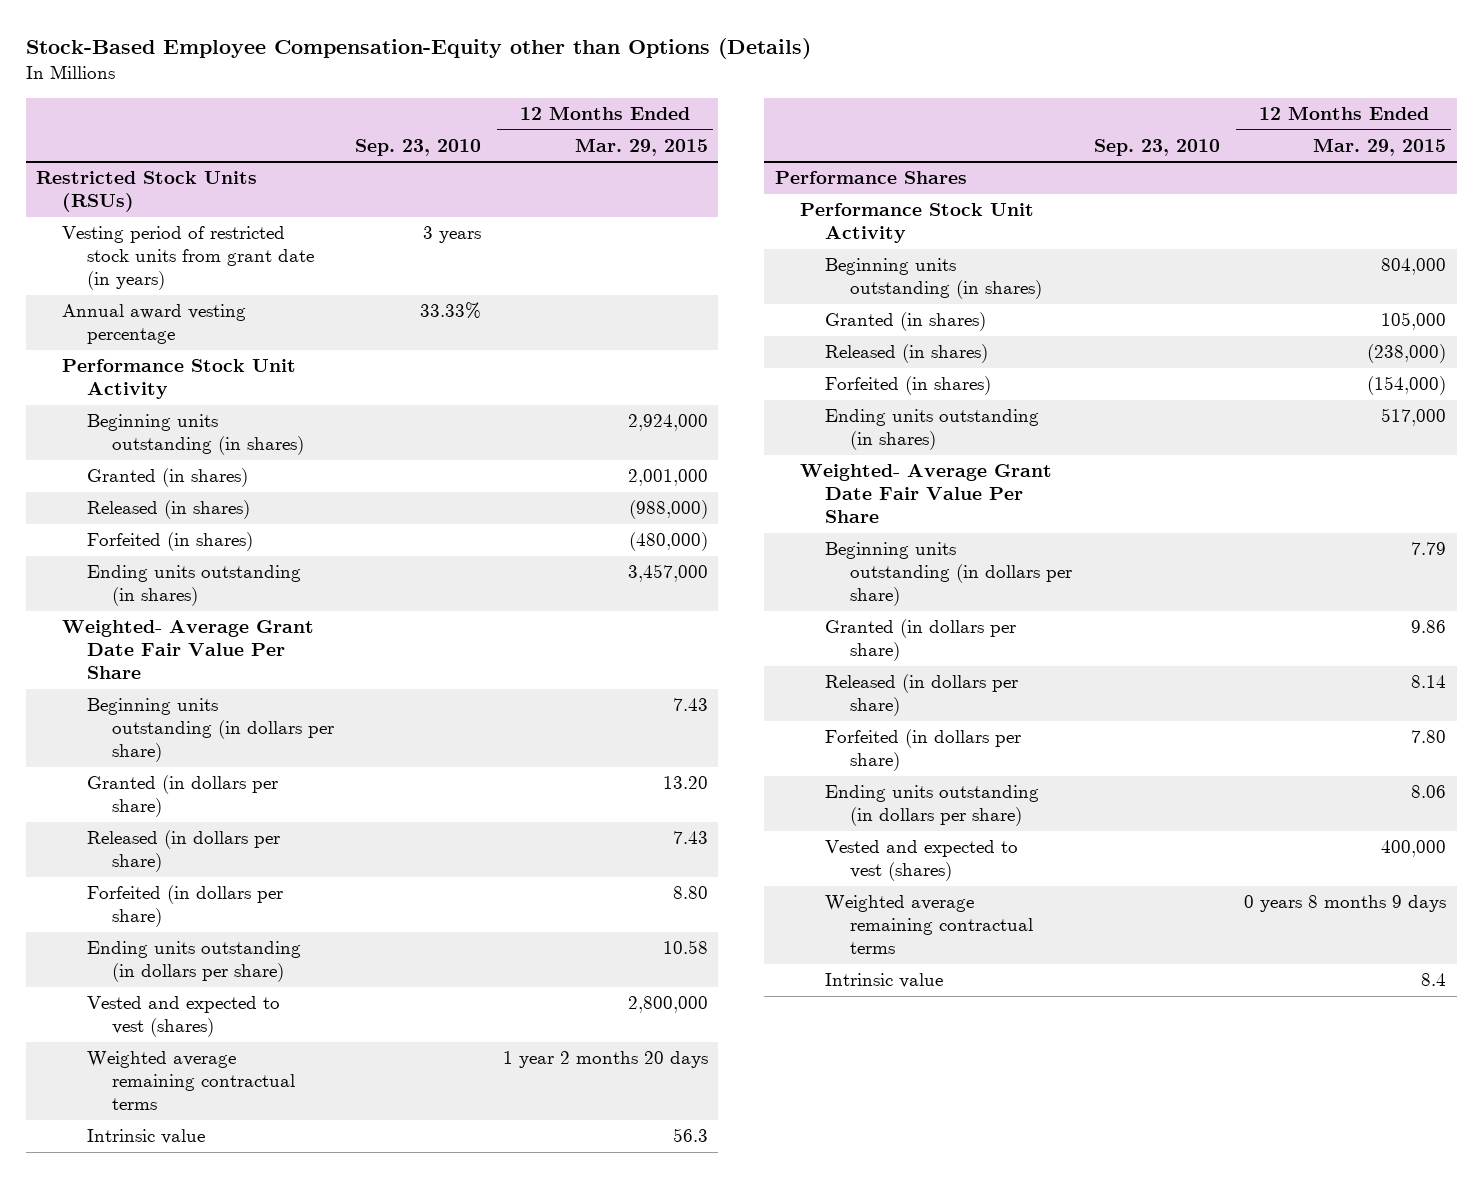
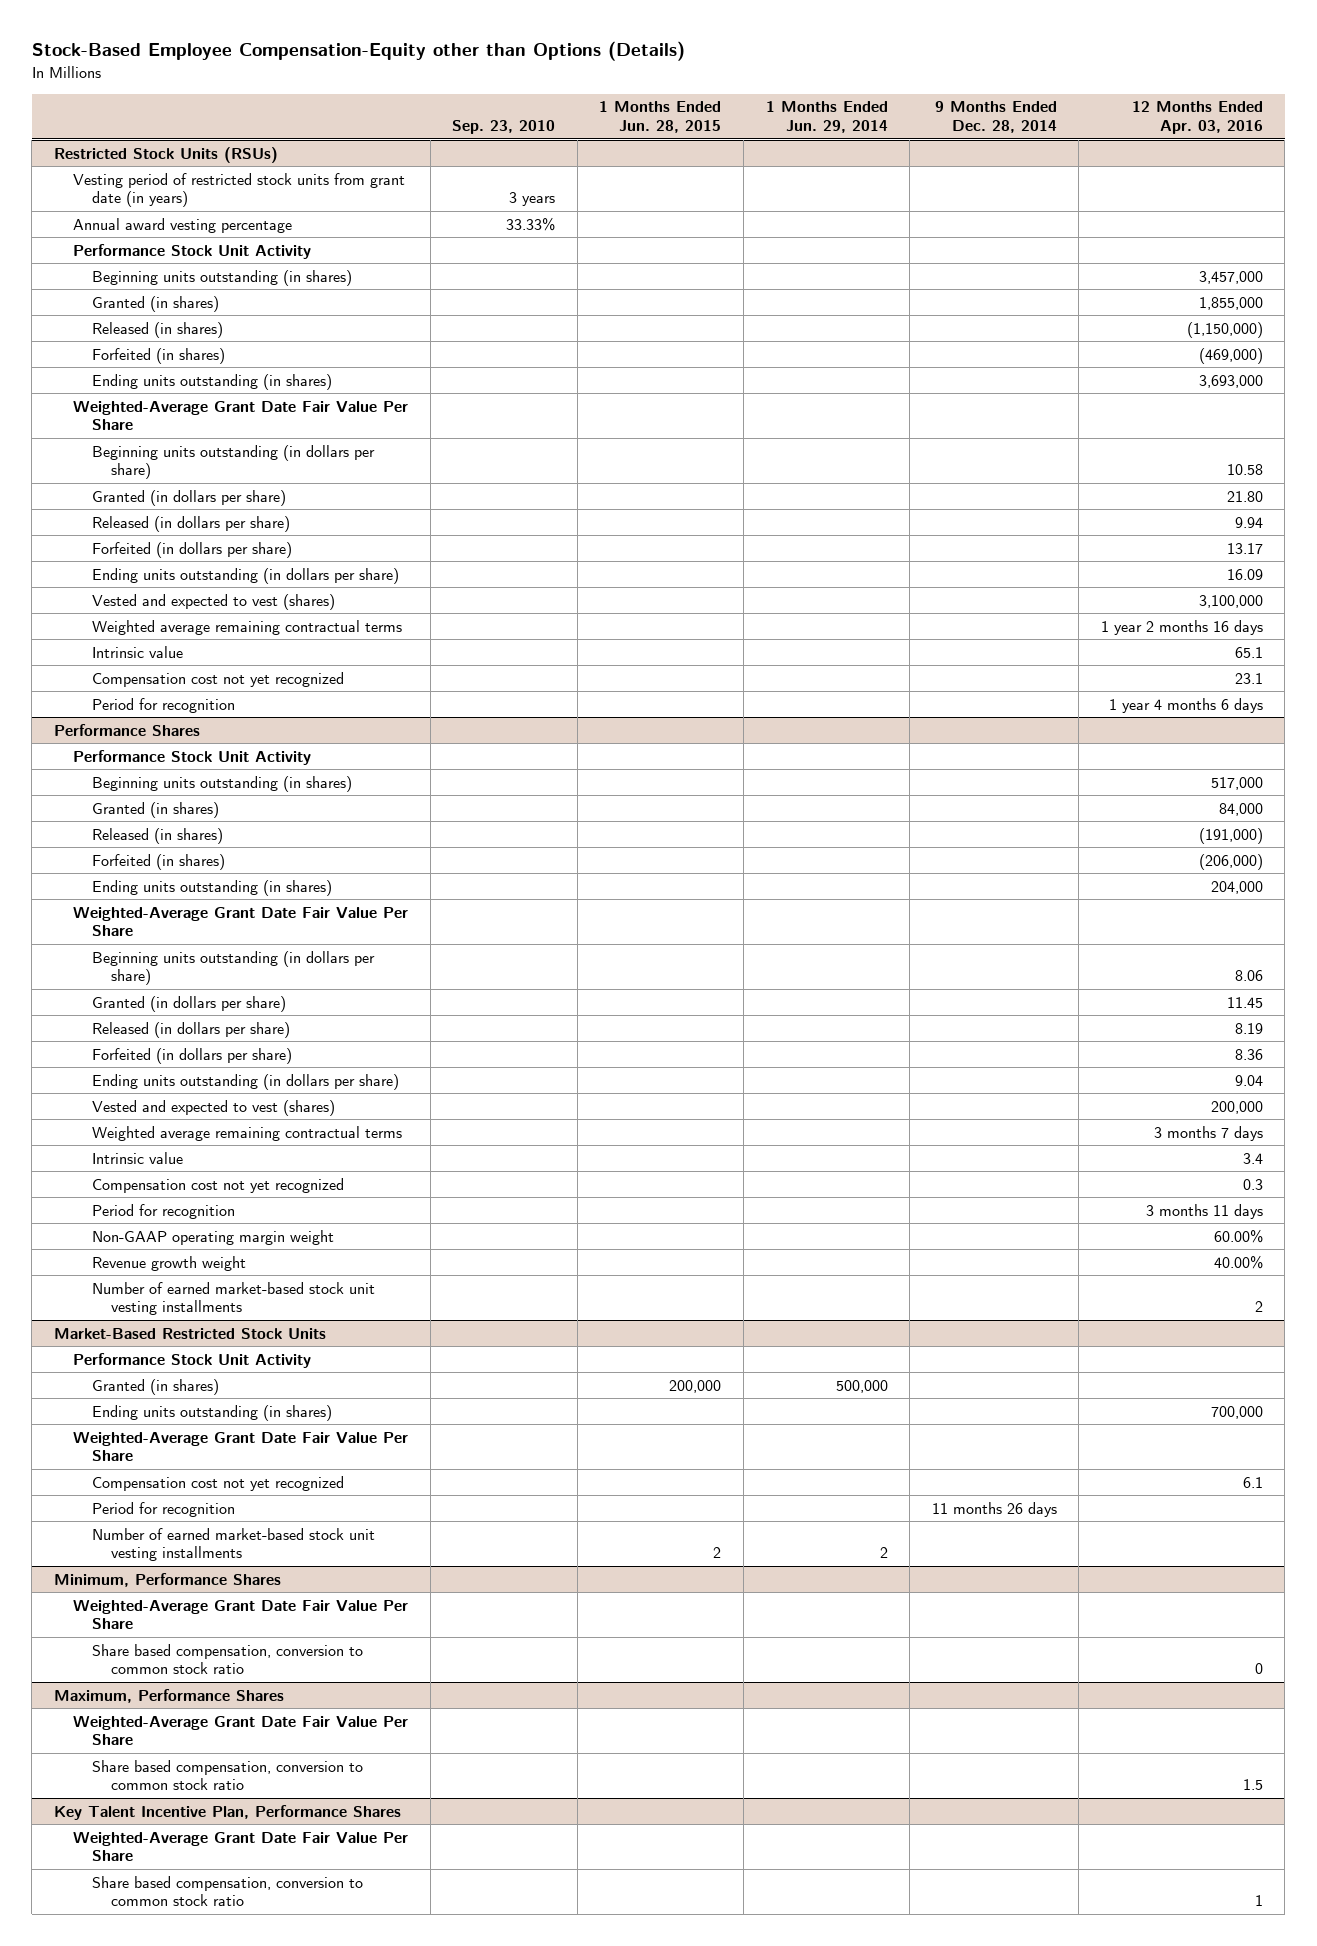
- | Sep. 23, 2010 | 12 Months Ended Mar. 29, 2015
+ | Sep. 23, 2010 | 1 Months Ended Jun. 28, 2015 | 1 Months Ended Jun. 29, 2014 | 9 Months Ended Dec. 28, 2014 | 12 Months Ended Apr. 03, 2016
@ Restricted Stock Units (RSUs)
- Weighted- Average Grant Date Fair Value Per Share
+ Weighted-Average Grant Date Fair Value Per Share
+ Compensation cost not yet recognized | | | | | 23.1
+ Period for recognition | | | | | 1 year 4 months 6 days
@ Performance Shares
- Weighted- Average Grant Date Fair Value Per Share
+ Weighted-Average Grant Date Fair Value Per Share
+ Compensation cost not yet recognized | | | | | 0.3
+ Period for recognition | | | | | 3 months 11 days
+ Non-GAAP operating margin weight | | | | | 60.00%
+ Revenue growth weight | | | | | 40.00%
+ Number of earned market-based stock unit vesting installments | | | | | 2
+ Market-Based Restricted Stock Units
+ Performance Stock Unit Activity
+ Granted (in shares) | | 200,000 | 500,000 | |
+ Ending units outstanding (in shares) | | | | | 700,000
+ Weighted-Average Grant Date Fair Value Per Share
+ Compensation cost not yet recognized | | | | | 6.1
+ Period for recognition | | | | 11 months 26 days |
+ Number of earned market-based stock unit vesting installments | | 2 | 2 | |
+ Minimum, Performance Shares
+ Weighted-Average Grant Date Fair Value Per Share
+ Share based compensation, conversion to common stock ratio | | | | | 0
+ Maximum, Performance Shares
+ Weighted-Average Grant Date Fair Value Per Share
+ Share based compensation, conversion to common stock ratio | | | | | 1.5
+ Key Talent Incentive Plan, Performance Shares
+ Weighted-Average Grant Date Fair Value Per Share
+ Share based compensation, conversion to common stock ratio | | | | | 1

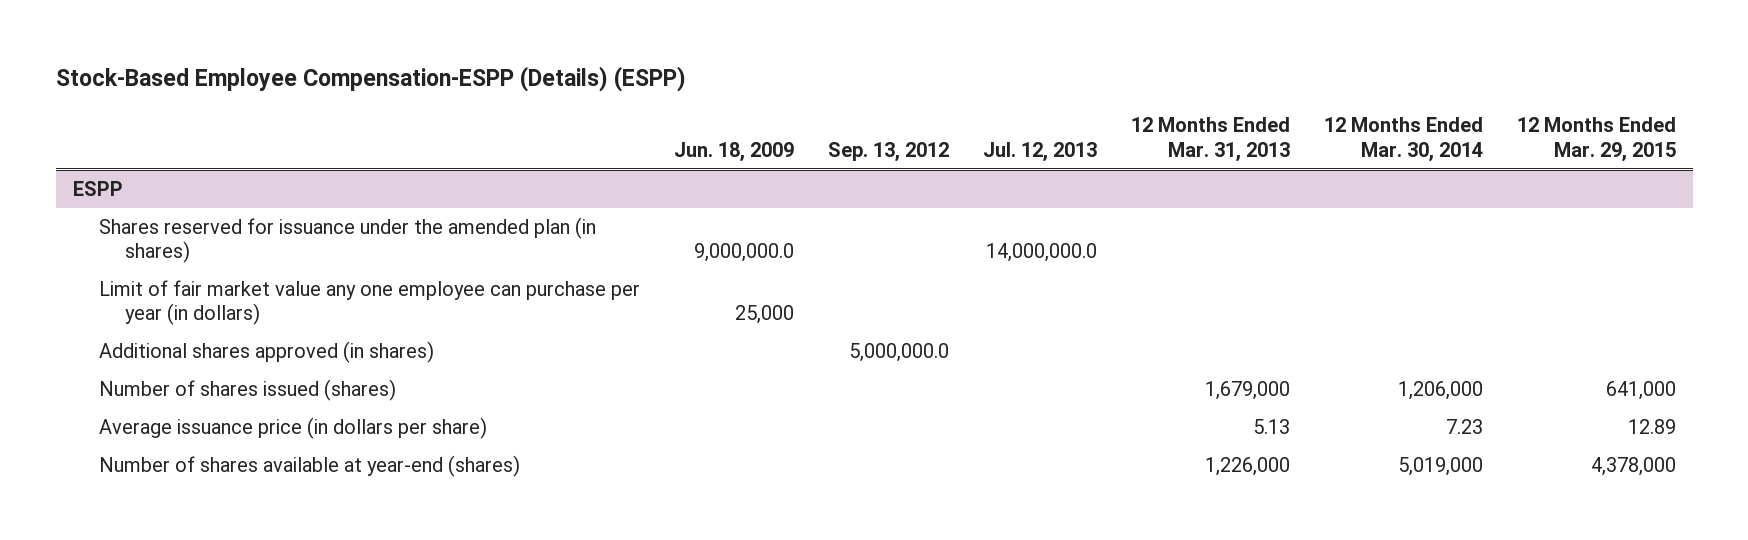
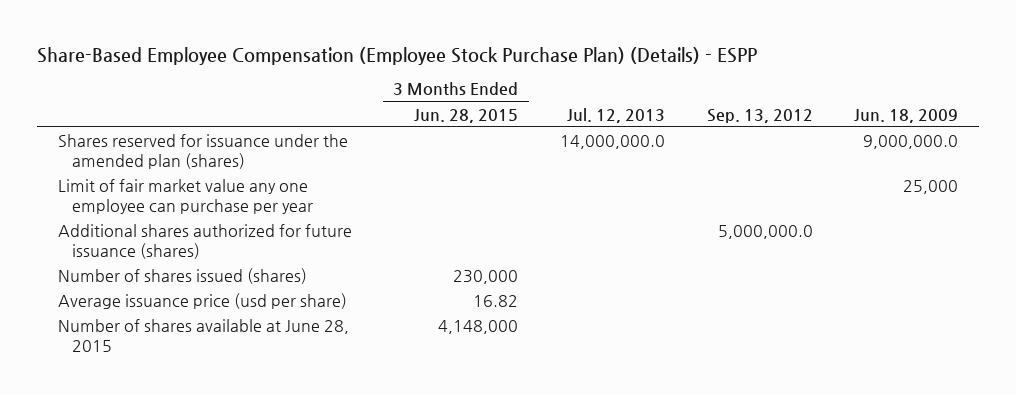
- Stock-Based Employee Compensation-ESPP (Details) (ESPP)
+ Share-Based Employee Compensation (Employee Stock Purchase Plan) (Details) - ESPP
- | Jun. 18, 2009 | Sep. 13, 2012 | Jul. 12, 2013 | 12 Months Ended Mar. 31, 2013 | 12 Months Ended Mar. 30, 2014 | 12 Months Ended Mar. 29, 2015
+ | 3 Months Ended Jun. 28, 2015 | Jul. 12, 2013 | Sep. 13, 2012 | Jun. 18, 2009
- ESPP
- Shares reserved for issuance under the amended plan (in shares) | 9,000,000.0 | | 14,000,000.0 | | |
- Limit of fair market value any one employee can purchase per year (in dollars) | 25,000 | | | | |
- Additional shares approved (in shares) | | 5,000,000.0 | | | |
- Number of shares issued (shares) | | | | 1,679,000 | 1,206,000 | 641,000
- Average issuance price (in dollars per share) | | | | 5.13 | 7.23 | 12.89
- Number of shares available at year-end (shares) | | | | 1,226,000 | 5,019,000 | 4,378,000
+ Shares reserved for issuance under the amended plan (shares) | | 14,000,000.0 | | 9,000,000.0
+ Limit of fair market value any one employee can purchase per year | | | | 25,000
+ Additional shares authorized for future issuance (shares) | | | 5,000,000.0 |
+ Number of shares issued (shares) | 230,000 | | |
+ Average issuance price (usd per share) | 16.82 | | |
+ Number of shares available at June 28, 2015 | 4,148,000 | | |

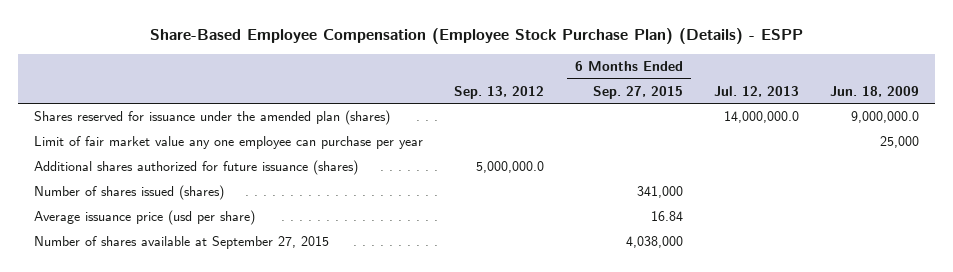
- | 3 Months Ended Jun. 28, 2015 | Jul. 12, 2013 | Sep. 13, 2012 | Jun. 18, 2009
+ | Sep. 13, 2012 | 6 Months Ended Sep. 27, 2015 | Jul. 12, 2013 | Jun. 18, 2009
- Number of shares available at June 28, 2015 | 4,148,000 | | |
+ Number of shares available at September 27, 2015 | | 4,038,000 | |

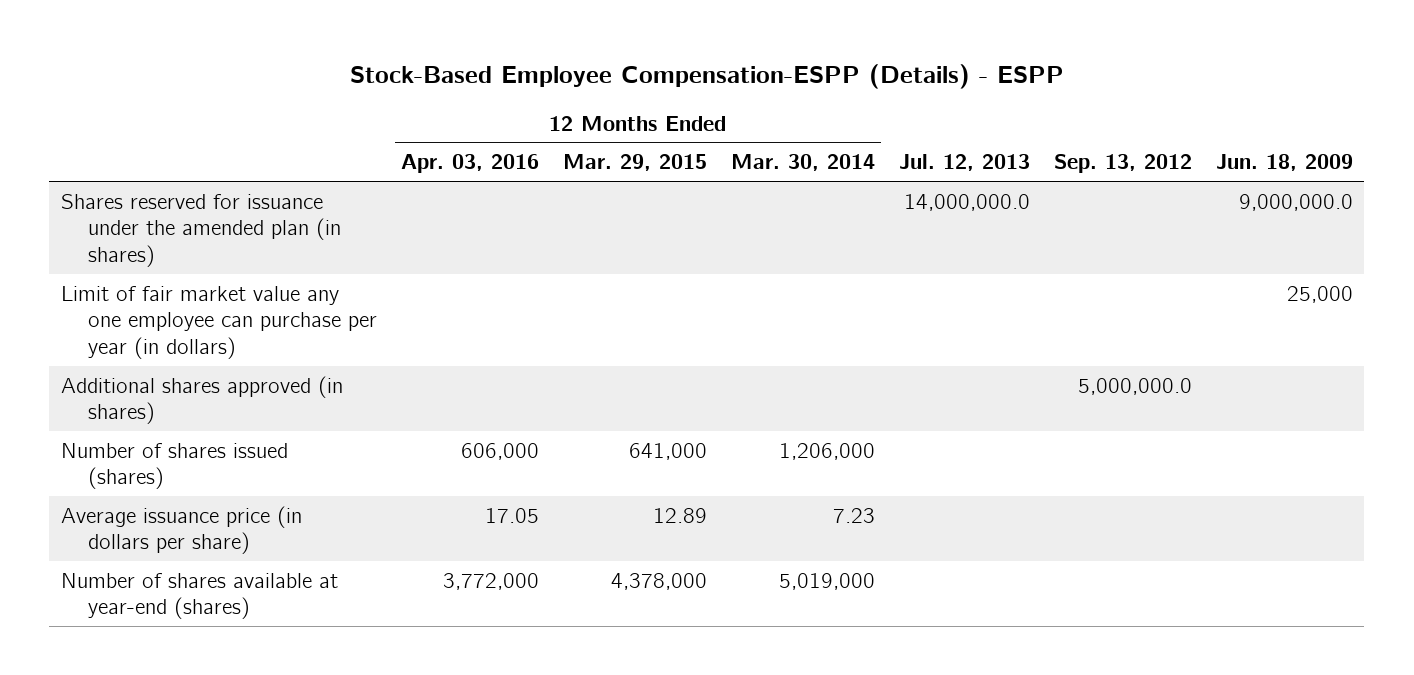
- Share-Based Employee Compensation (Employee Stock Purchase Plan) (Details) - ESPP
+ Stock-Based Employee Compensation-ESPP (Details) - ESPP
- | Sep. 13, 2012 | 6 Months Ended Sep. 27, 2015 | Jul. 12, 2013 | Jun. 18, 2009
+ | 12 Months Ended Apr. 03, 2016 | 12 Months Ended Mar. 29, 2015 | 12 Months Ended Mar. 30, 2014 | Jul. 12, 2013 | Sep. 13, 2012 | Jun. 18, 2009
- Shares reserved for issuance under the amended plan (shares) | | | 14,000,000.0 | 9,000,000.0
- Limit of fair market value any one employee can purchase per year | | | | 25,000
- Additional shares authorized for future issuance (shares) | 5,000,000.0 | | |
+ Shares reserved for issuance under the amended plan (in shares) | | | | 14,000,000.0 | | 9,000,000.0
+ Limit of fair market value any one employee can purchase per year (in dollars) | | | | | | 25,000
+ Additional shares approved (in shares) | | | | | 5,000,000.0 |
- Average issuance price (usd per share) | | 16.84 | |
- Number of shares available at September 27, 2015 | | 4,038,000 | |
+ Average issuance price (in dollars per share) | 17.05 | 12.89 | 7.23 | | |
+ Number of shares available at year-end (shares) | 3,772,000 | 4,378,000 | 5,019,000 | | |

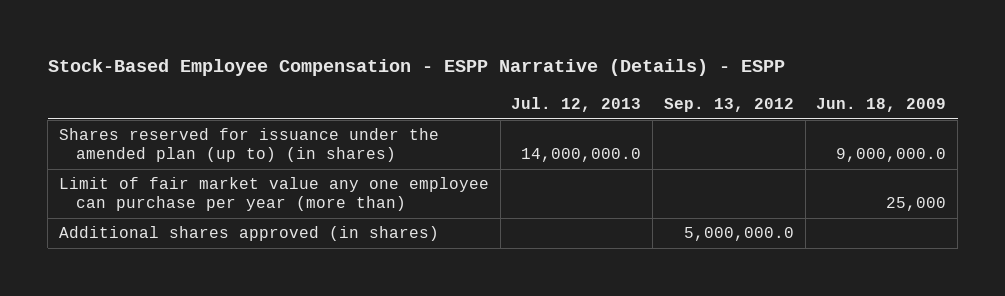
- Stock-Based Employee Compensation-ESPP (Details) - ESPP
+ Stock-Based Employee Compensation - ESPP Narrative (Details) - ESPP
- | 12 Months Ended Apr. 03, 2016 | 12 Months Ended Mar. 29, 2015 | 12 Months Ended Mar. 30, 2014 | Jul. 12, 2013 | Sep. 13, 2012 | Jun. 18, 2009
+ | Jul. 12, 2013 | Sep. 13, 2012 | Jun. 18, 2009
- Shares reserved for issuance under the amended plan (in shares) | | | | 14,000,000.0 | | 9,000,000.0
- Limit of fair market value any one employee can purchase per year (in dollars) | | | | | | 25,000
+ Shares reserved for issuance under the amended plan (up to) (in shares) | 14,000,000.0 | | 9,000,000.0
+ Limit of fair market value any one employee can purchase per year (more than) | | | 25,000
- Number of shares issued (shares) | 606,000 | 641,000 | 1,206,000 | | |
- Average issuance price (in dollars per share) | 17.05 | 12.89 | 7.23 | | |
- Number of shares available at year-end (shares) | 3,772,000 | 4,378,000 | 5,019,000 | | |

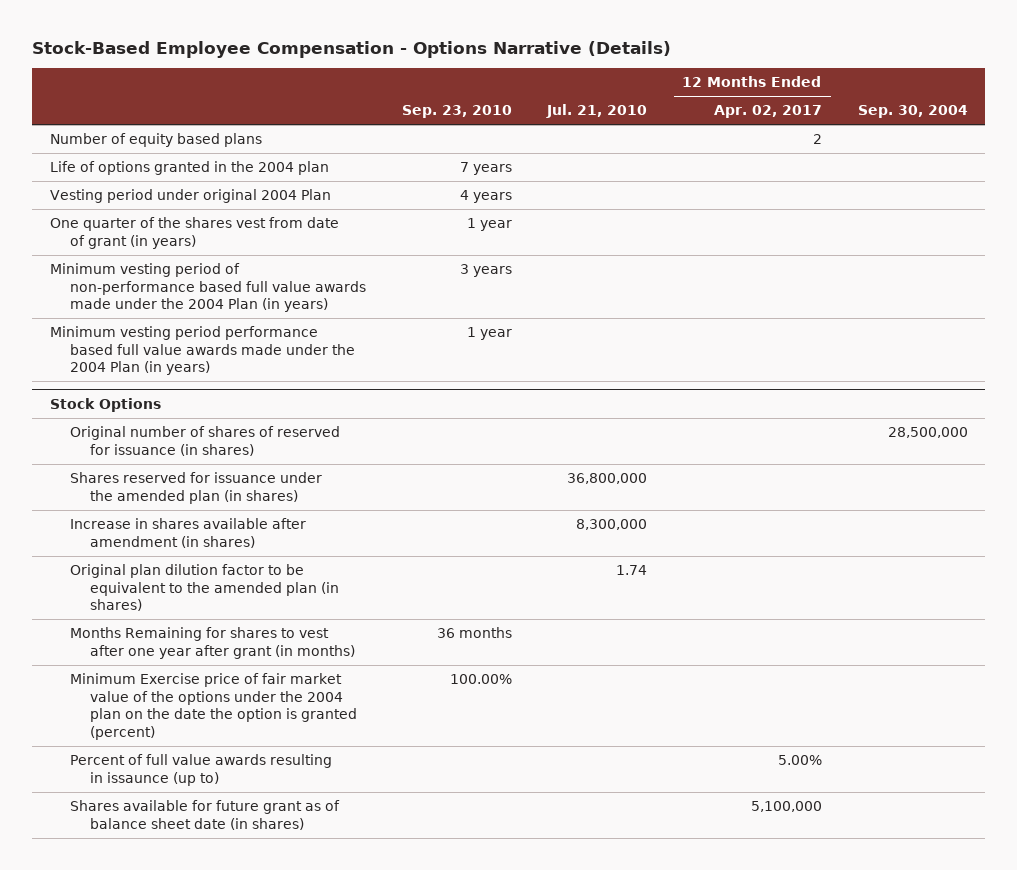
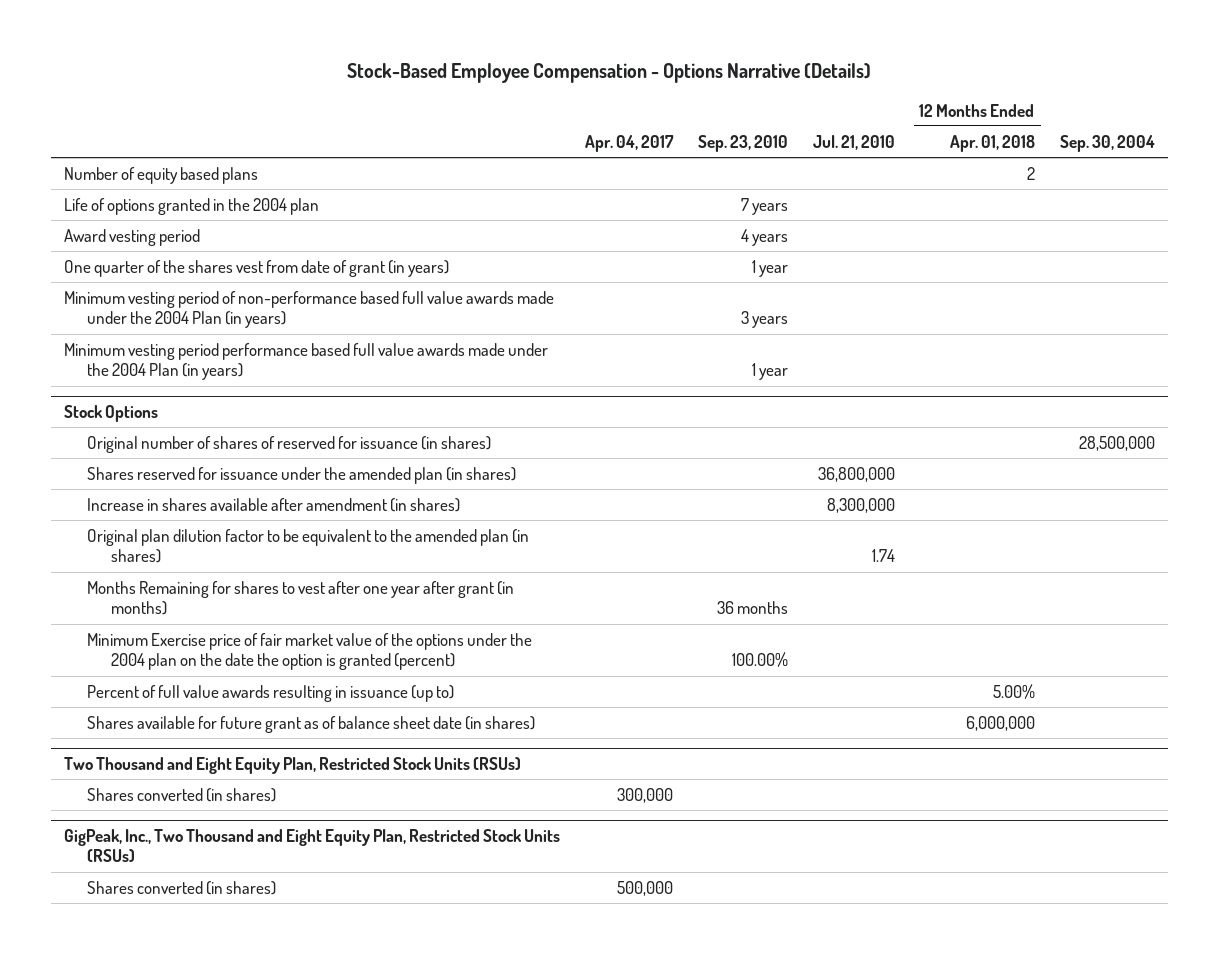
- | Sep. 23, 2010 | Jul. 21, 2010 | 12 Months Ended Apr. 02, 2017 | Sep. 30, 2004
+ | Apr. 04, 2017 | Sep. 23, 2010 | Jul. 21, 2010 | 12 Months Ended Apr. 01, 2018 | Sep. 30, 2004
- Vesting period under original 2004 Plan | 4 years | | |
+ Award vesting period | | 4 years | | |
@ Stock Options
- Percent of full value awards resulting in issaunce (up to) | | | 5.00% |
+ Percent of full value awards resulting in issuance (up to) | | | | 5.00% |
+ Two Thousand and Eight Equity Plan, Restricted Stock Units (RSUs)
+ Shares converted (in shares) | 300,000 | | | |
+ GigPeak, Inc., Two Thousand and Eight Equity Plan, Restricted Stock Units (RSUs)
+ Shares converted (in shares) | 500,000 | | | |

